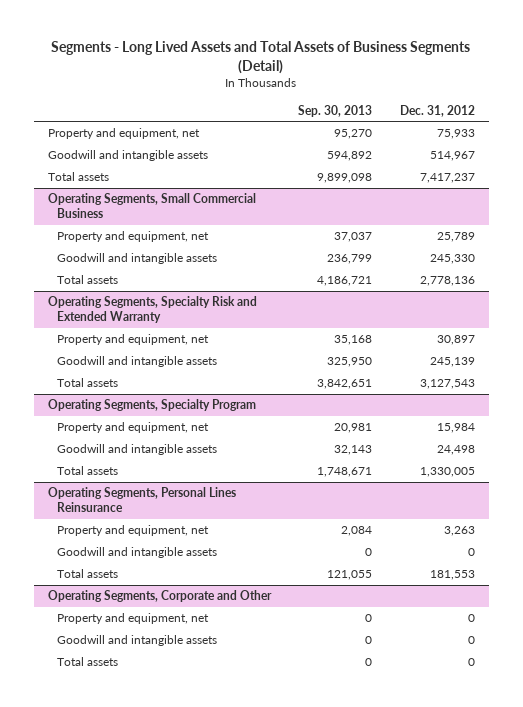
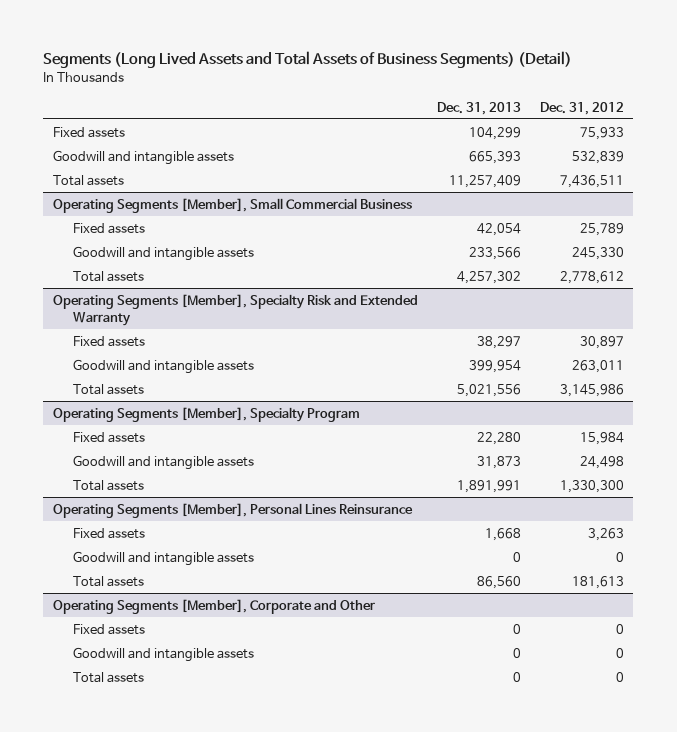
- Segments - Long Lived Assets and Total Assets of Business Segments (Detail)
+ Segments (Long Lived Assets and Total Assets of Business Segments) (Detail)
- | Sep. 30, 2013 | Dec. 31, 2012
+ | Dec. 31, 2013 | Dec. 31, 2012
- Property and equipment, net | 95,270 | 75,933
- Goodwill and intangible assets | 594,892 | 514,967
- Total assets | 9,899,098 | 7,417,237
- Operating Segments, Small Commercial Business
- Property and equipment, net | 37,037 | 25,789
+ Fixed assets | 104,299 | 75,933
+ Goodwill and intangible assets | 665,393 | 532,839
+ Total assets | 11,257,409 | 7,436,511
+ Operating Segments [Member], Small Commercial Business
+ Fixed assets | 42,054 | 25,789
- Total assets | 4,186,721 | 2,778,136
- Operating Segments, Specialty Risk and Extended Warranty
- Property and equipment, net | 35,168 | 30,897
- Goodwill and intangible assets | 325,950 | 245,139
- Total assets | 3,842,651 | 3,127,543
- Operating Segments, Specialty Program
- Property and equipment, net | 20,981 | 15,984
+ Total assets | 4,257,302 | 2,778,612
+ Operating Segments [Member], Specialty Risk and Extended Warranty
+ Fixed assets | 38,297 | 30,897
+ Goodwill and intangible assets | 399,954 | 263,011
+ Total assets | 5,021,556 | 3,145,986
+ Operating Segments [Member], Specialty Program
+ Fixed assets | 22,280 | 15,984
- Total assets | 1,748,671 | 1,330,005
- Operating Segments, Personal Lines Reinsurance
- Property and equipment, net | 2,084 | 3,263
+ Total assets | 1,891,991 | 1,330,300
+ Operating Segments [Member], Personal Lines Reinsurance
+ Fixed assets | 1,668 | 3,263
- Total assets | 121,055 | 181,553
- Operating Segments, Corporate and Other
- Property and equipment, net | 0 | 0
+ Total assets | 86,560 | 181,613
+ Operating Segments [Member], Corporate and Other
+ Fixed assets | 0 | 0

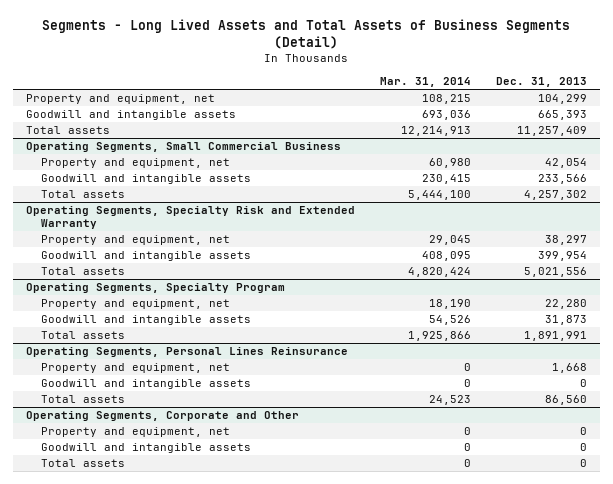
- Segments (Long Lived Assets and Total Assets of Business Segments) (Detail)
+ Segments - Long Lived Assets and Total Assets of Business Segments (Detail)
- | Dec. 31, 2013 | Dec. 31, 2012
+ | Mar. 31, 2014 | Dec. 31, 2013
- Fixed assets | 104,299 | 75,933
+ Property and equipment, net | 108,215 | 104,299
- Operating Segments [Member], Small Commercial Business
- Fixed assets | 42,054 | 25,789
+ Operating Segments, Small Commercial Business
+ Property and equipment, net | 60,980 | 42,054
- Operating Segments [Member], Specialty Risk and Extended Warranty
- Fixed assets | 38,297 | 30,897
+ Operating Segments, Specialty Risk and Extended Warranty
+ Property and equipment, net | 29,045 | 38,297
- Operating Segments [Member], Specialty Program
- Fixed assets | 22,280 | 15,984
+ Operating Segments, Specialty Program
+ Property and equipment, net | 18,190 | 22,280
- Operating Segments [Member], Personal Lines Reinsurance
- Fixed assets | 1,668 | 3,263
+ Operating Segments, Personal Lines Reinsurance
+ Property and equipment, net | 0 | 1,668
- Operating Segments [Member], Corporate and Other
- Fixed assets | 0 | 0
+ Operating Segments, Corporate and Other
+ Property and equipment, net | 0 | 0

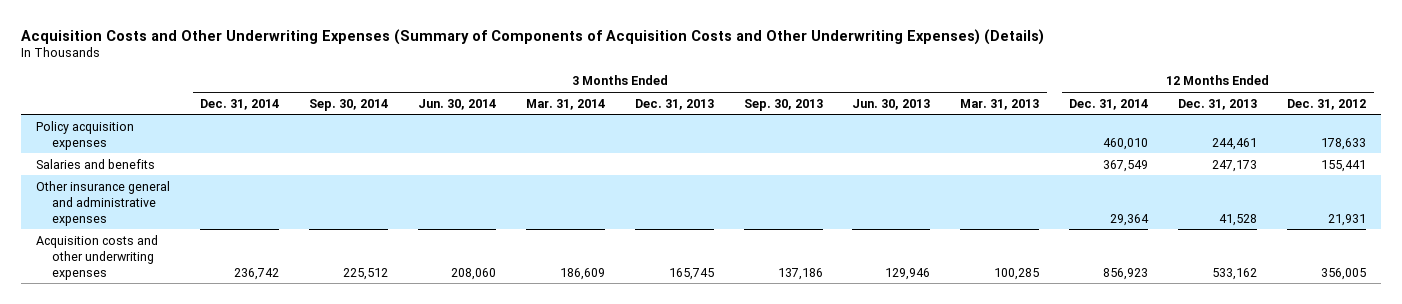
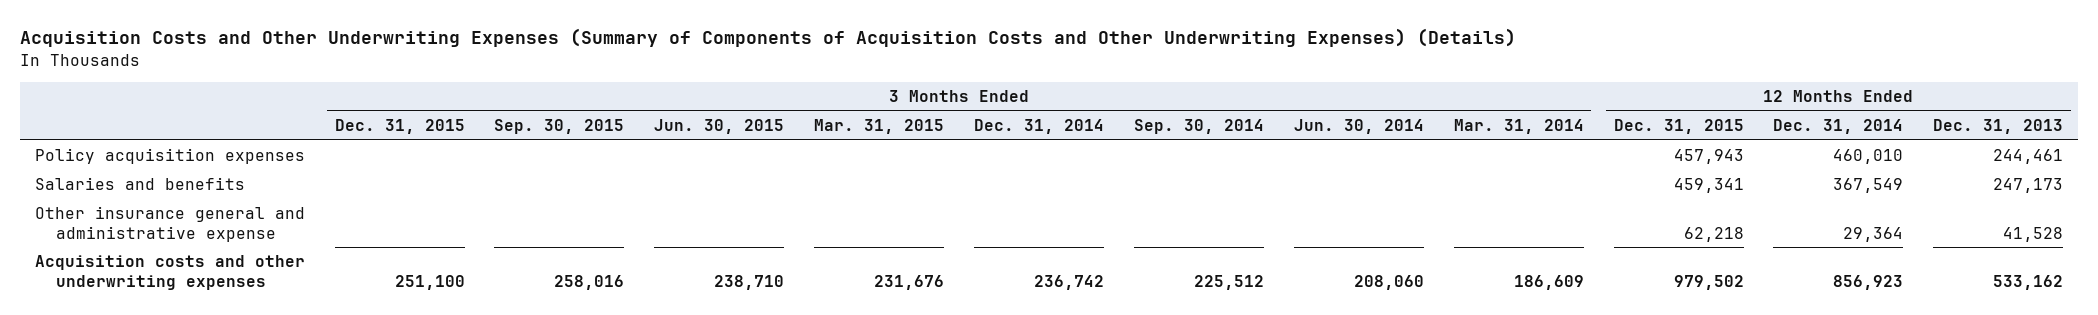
- | 3 Months Ended Dec. 31, 2014 | 3 Months Ended Sep. 30, 2014 | 3 Months Ended Jun. 30, 2014 | 3 Months Ended Mar. 31, 2014 | 3 Months Ended Dec. 31, 2013 | 3 Months Ended Sep. 30, 2013 | 3 Months Ended Jun. 30, 2013 | 3 Months Ended Mar. 31, 2013 | 12 Months Ended Dec. 31, 2014 | 12 Months Ended Dec. 31, 2013 | 12 Months Ended Dec. 31, 2012
+ | 3 Months Ended Dec. 31, 2015 | 3 Months Ended Sep. 30, 2015 | 3 Months Ended Jun. 30, 2015 | 3 Months Ended Mar. 31, 2015 | 3 Months Ended Dec. 31, 2014 | 3 Months Ended Sep. 30, 2014 | 3 Months Ended Jun. 30, 2014 | 3 Months Ended Mar. 31, 2014 | 12 Months Ended Dec. 31, 2015 | 12 Months Ended Dec. 31, 2014 | 12 Months Ended Dec. 31, 2013
- Other insurance general and administrative expenses | | | | | | | | | 29,364 | 41,528 | 21,931
+ Other insurance general and administrative expense | | | | | | | | | 62,218 | 29,364 | 41,528

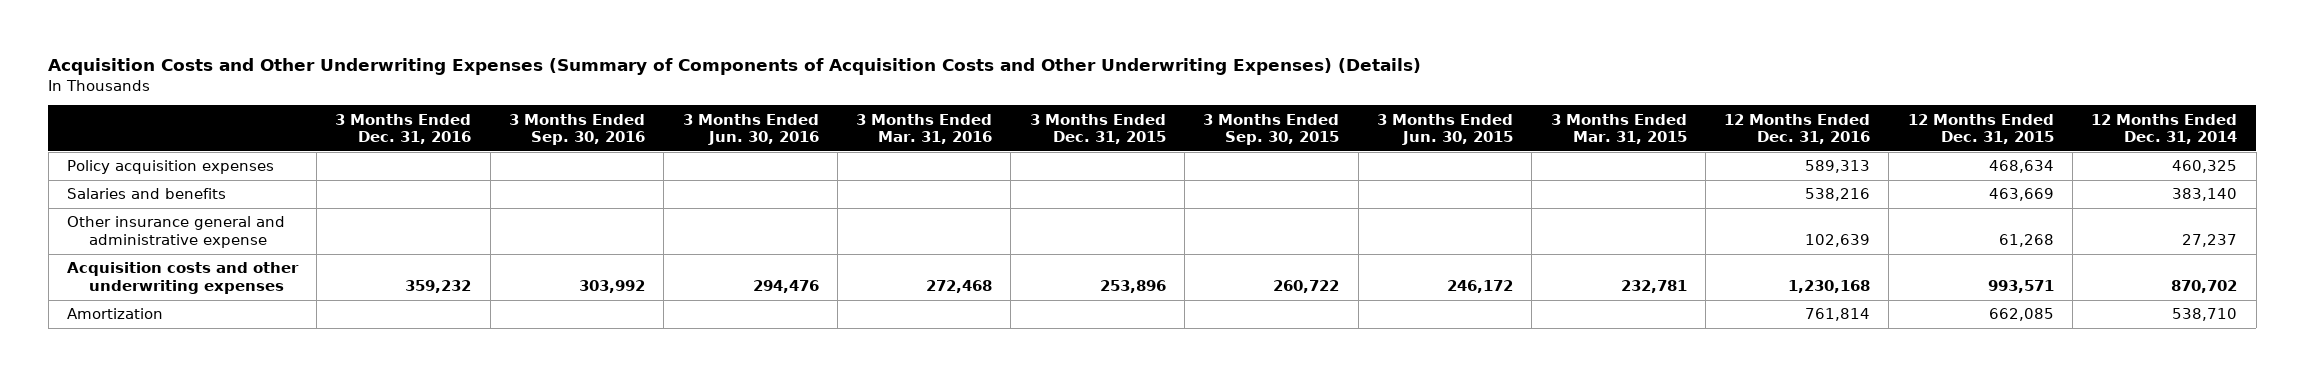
- | 3 Months Ended Dec. 31, 2015 | 3 Months Ended Sep. 30, 2015 | 3 Months Ended Jun. 30, 2015 | 3 Months Ended Mar. 31, 2015 | 3 Months Ended Dec. 31, 2014 | 3 Months Ended Sep. 30, 2014 | 3 Months Ended Jun. 30, 2014 | 3 Months Ended Mar. 31, 2014 | 12 Months Ended Dec. 31, 2015 | 12 Months Ended Dec. 31, 2014 | 12 Months Ended Dec. 31, 2013
+ | 3 Months Ended Dec. 31, 2016 | 3 Months Ended Sep. 30, 2016 | 3 Months Ended Jun. 30, 2016 | 3 Months Ended Mar. 31, 2016 | 3 Months Ended Dec. 31, 2015 | 3 Months Ended Sep. 30, 2015 | 3 Months Ended Jun. 30, 2015 | 3 Months Ended Mar. 31, 2015 | 12 Months Ended Dec. 31, 2016 | 12 Months Ended Dec. 31, 2015 | 12 Months Ended Dec. 31, 2014
- Policy acquisition expenses | | | | | | | | | 457,943 | 460,010 | 244,461
- Salaries and benefits | | | | | | | | | 459,341 | 367,549 | 247,173
- Other insurance general and administrative expense | | | | | | | | | 62,218 | 29,364 | 41,528
- Acquisition costs and other underwriting expenses | 251,100 | 258,016 | 238,710 | 231,676 | 236,742 | 225,512 | 208,060 | 186,609 | 979,502 | 856,923 | 533,162
+ Policy acquisition expenses | | | | | | | | | 589,313 | 468,634 | 460,325
+ Salaries and benefits | | | | | | | | | 538,216 | 463,669 | 383,140
+ Other insurance general and administrative expense | | | | | | | | | 102,639 | 61,268 | 27,237
+ Acquisition costs and other underwriting expenses | 359,232 | 303,992 | 294,476 | 272,468 | 253,896 | 260,722 | 246,172 | 232,781 | 1,230,168 | 993,571 | 870,702
+ Amortization | | | | | | | | | 761,814 | 662,085 | 538,710

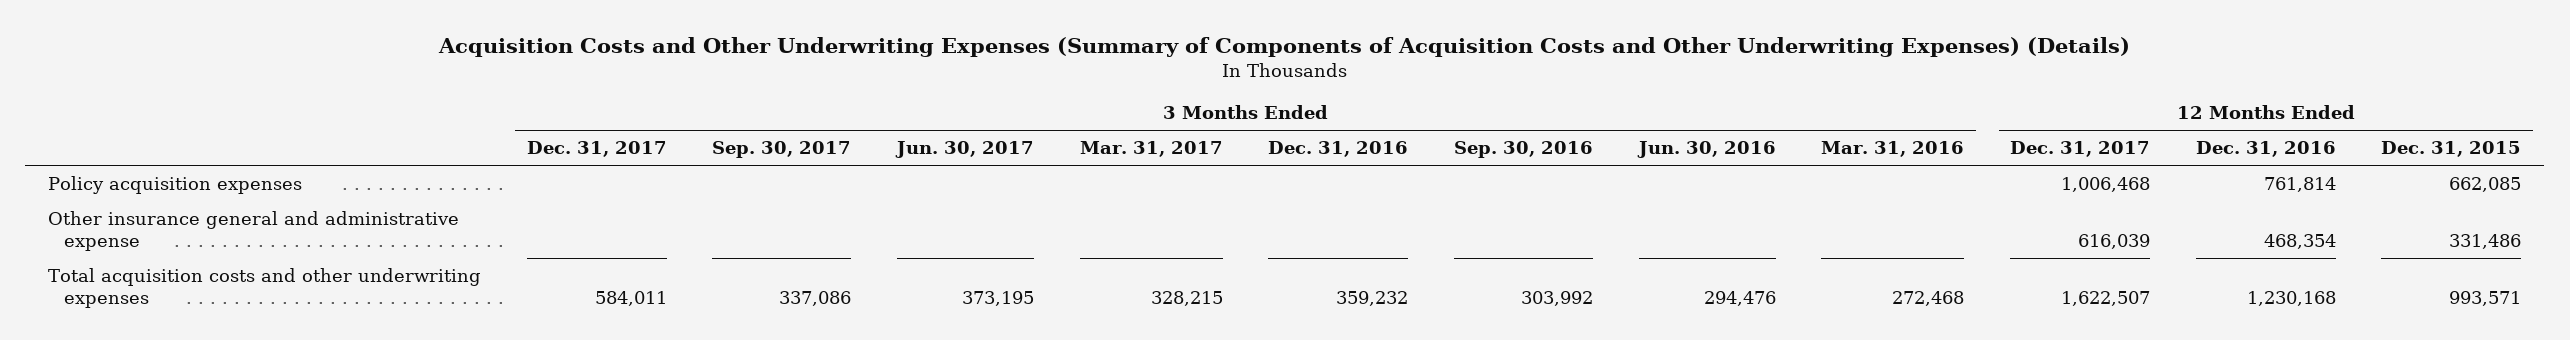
- | 3 Months Ended Dec. 31, 2016 | 3 Months Ended Sep. 30, 2016 | 3 Months Ended Jun. 30, 2016 | 3 Months Ended Mar. 31, 2016 | 3 Months Ended Dec. 31, 2015 | 3 Months Ended Sep. 30, 2015 | 3 Months Ended Jun. 30, 2015 | 3 Months Ended Mar. 31, 2015 | 12 Months Ended Dec. 31, 2016 | 12 Months Ended Dec. 31, 2015 | 12 Months Ended Dec. 31, 2014
+ | 3 Months Ended Dec. 31, 2017 | 3 Months Ended Sep. 30, 2017 | 3 Months Ended Jun. 30, 2017 | 3 Months Ended Mar. 31, 2017 | 3 Months Ended Dec. 31, 2016 | 3 Months Ended Sep. 30, 2016 | 3 Months Ended Jun. 30, 2016 | 3 Months Ended Mar. 31, 2016 | 12 Months Ended Dec. 31, 2017 | 12 Months Ended Dec. 31, 2016 | 12 Months Ended Dec. 31, 2015
- Policy acquisition expenses | | | | | | | | | 589,313 | 468,634 | 460,325
- Salaries and benefits | | | | | | | | | 538,216 | 463,669 | 383,140
- Other insurance general and administrative expense | | | | | | | | | 102,639 | 61,268 | 27,237
- Acquisition costs and other underwriting expenses | 359,232 | 303,992 | 294,476 | 272,468 | 253,896 | 260,722 | 246,172 | 232,781 | 1,230,168 | 993,571 | 870,702
- Amortization | | | | | | | | | 761,814 | 662,085 | 538,710
+ Policy acquisition expenses | | | | | | | | | 1,006,468 | 761,814 | 662,085
+ Other insurance general and administrative expense | | | | | | | | | 616,039 | 468,354 | 331,486
+ Total acquisition costs and other underwriting expenses | 584,011 | 337,086 | 373,195 | 328,215 | 359,232 | 303,992 | 294,476 | 272,468 | 1,622,507 | 1,230,168 | 993,571

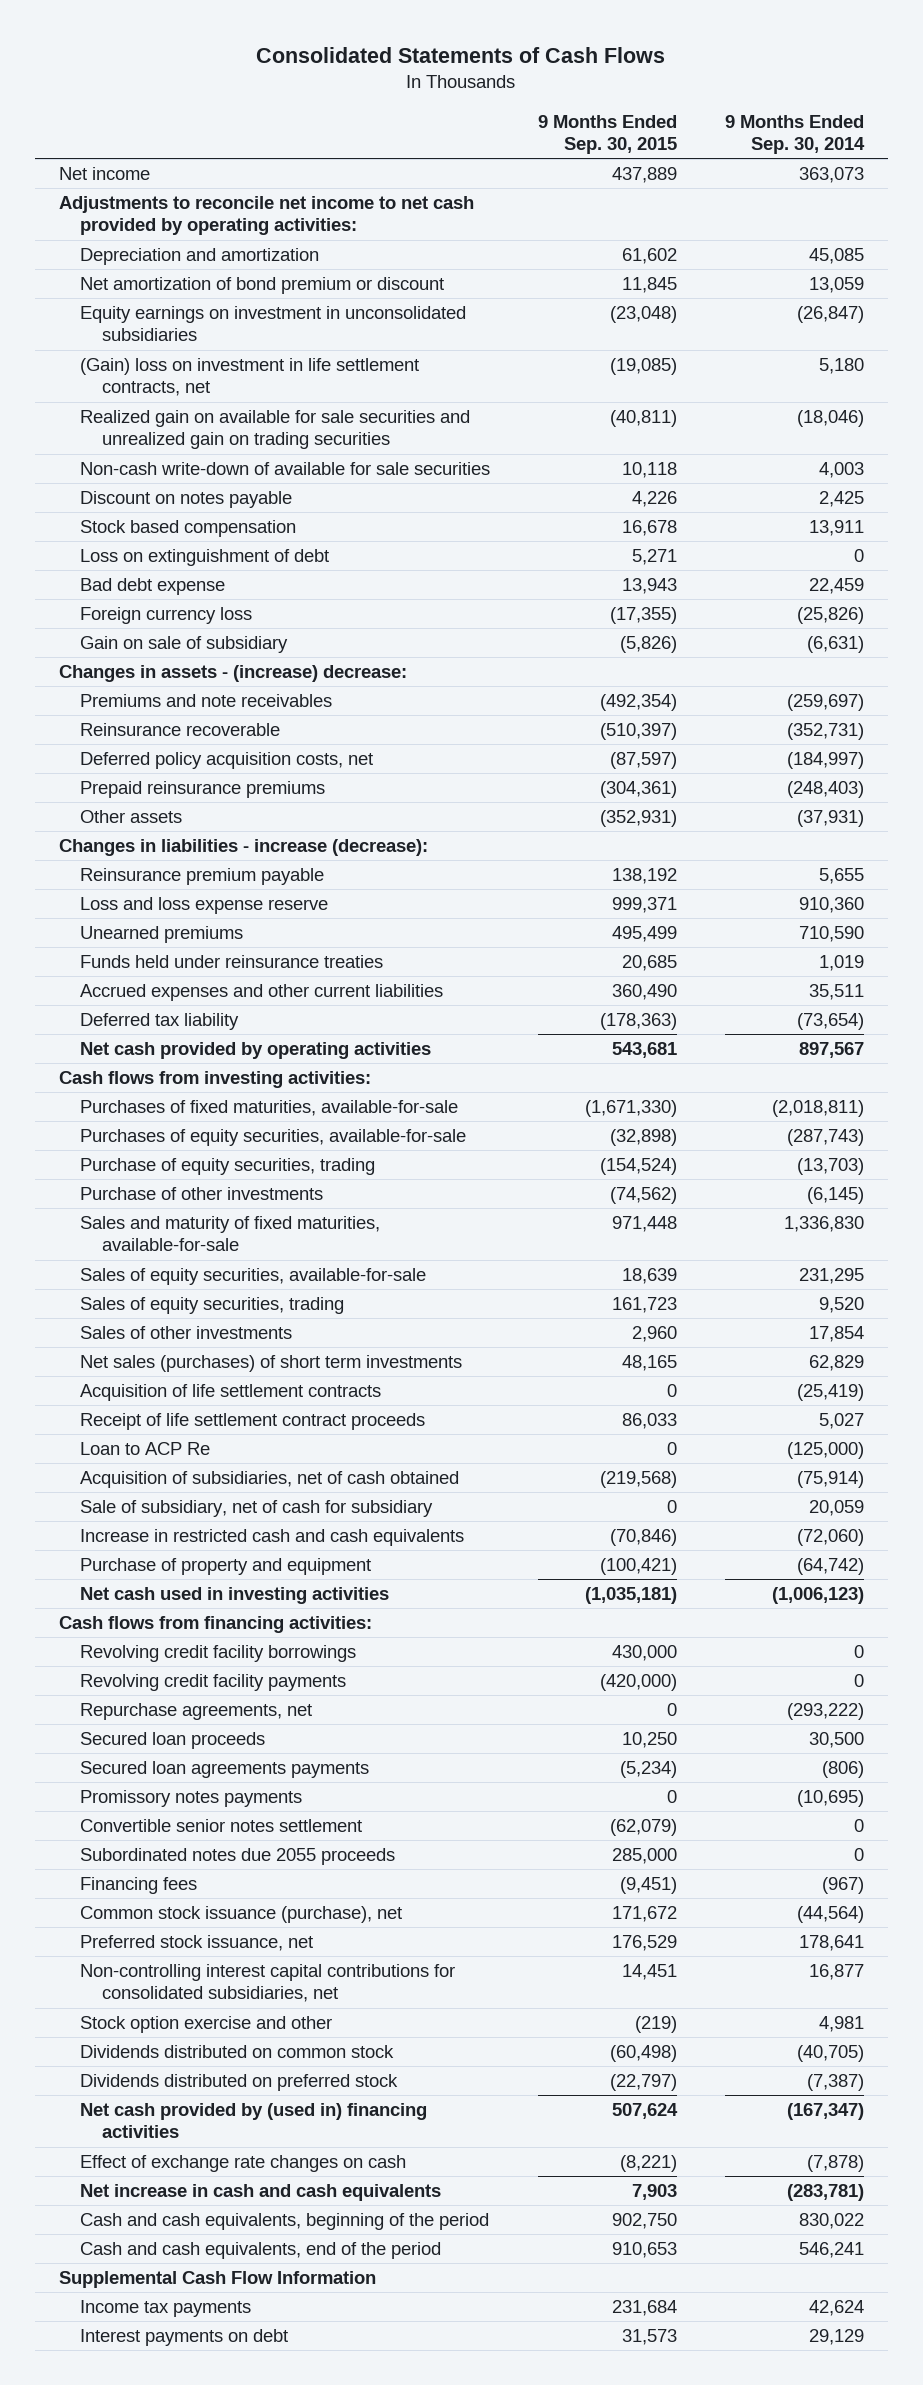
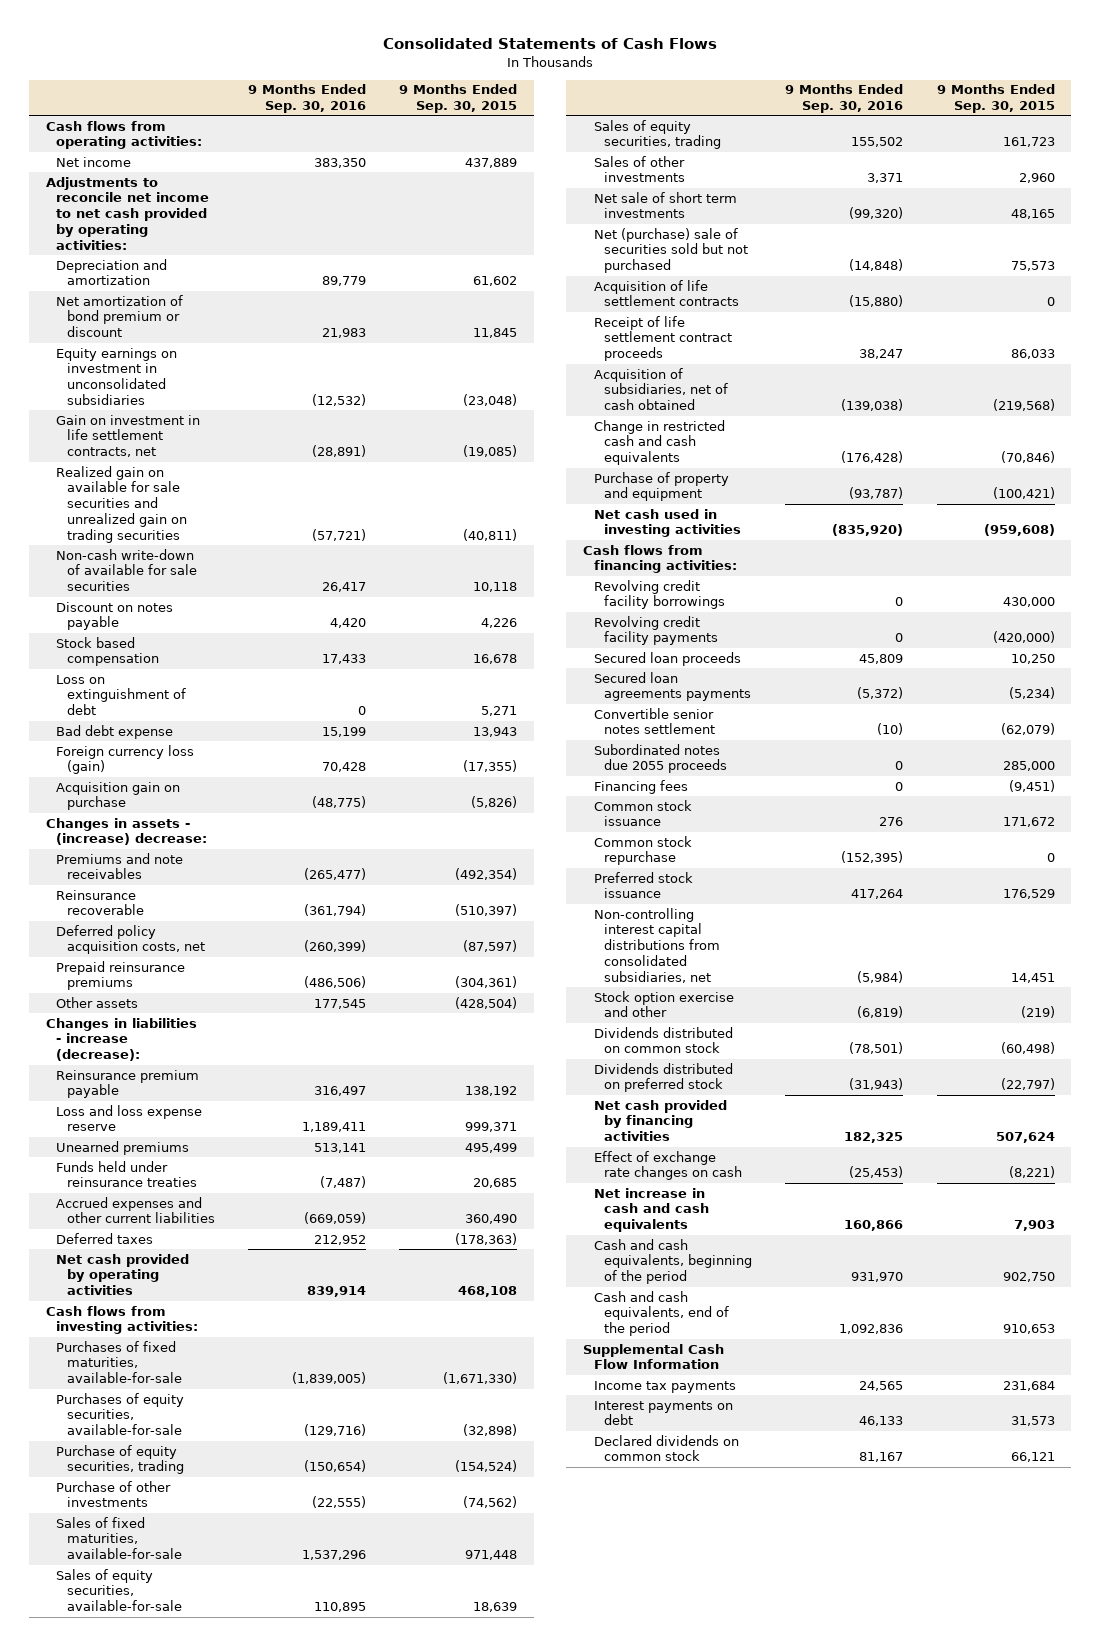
- | 9 Months Ended Sep. 30, 2015 | 9 Months Ended Sep. 30, 2014
+ | 9 Months Ended Sep. 30, 2016 | 9 Months Ended Sep. 30, 2015
+ Cash flows from operating activities:
- (Gain) loss on investment in life settlement contracts, net | (19,085) | 5,180
+ Gain on investment in life settlement contracts, net | (28,891) | (19,085)
- Foreign currency loss | (17,355) | (25,826)
- Gain on sale of subsidiary | (5,826) | (6,631)
+ Foreign currency loss (gain) | 70,428 | (17,355)
+ Acquisition gain on purchase | (48,775) | (5,826)
- Other assets | (352,931) | (37,931)
+ Other assets | 177,545 | (428,504)
- Deferred tax liability | (178,363) | (73,654)
- Net cash provided by operating activities | 543,681 | 897,567
+ Deferred taxes | 212,952 | (178,363)
+ Net cash provided by operating activities | 839,914 | 468,108
- Sales and maturity of fixed maturities, available-for-sale | 971,448 | 1,336,830
+ Sales of fixed maturities, available-for-sale | 1,537,296 | 971,448
- Net sales (purchases) of short term investments | 48,165 | 62,829
+ Net sale of short term investments | (99,320) | 48,165
+ Net (purchase) sale of securities sold but not purchased | (14,848) | 75,573
- Loan to ACP Re | 0 | (125,000)
- Sale of subsidiary, net of cash for subsidiary | 0 | 20,059
- Increase in restricted cash and cash equivalents | (70,846) | (72,060)
+ Change in restricted cash and cash equivalents | (176,428) | (70,846)
- Net cash used in investing activities | (1,035,181) | (1,006,123)
+ Net cash used in investing activities | (835,920) | (959,608)
- Repurchase agreements, net | 0 | (293,222)
- Promissory notes payments | 0 | (10,695)
- Common stock issuance (purchase), net | 171,672 | (44,564)
- Preferred stock issuance, net | 176,529 | 178,641
- Non-controlling interest capital contributions for consolidated subsidiaries, net | 14,451 | 16,877
+ Common stock issuance | 276 | 171,672
+ Common stock repurchase | (152,395) | 0
+ Preferred stock issuance | 417,264 | 176,529
+ Non-controlling interest capital distributions from consolidated subsidiaries, net | (5,984) | 14,451
- Net cash provided by (used in) financing activities | 507,624 | (167,347)
+ Net cash provided by financing activities | 182,325 | 507,624
+ Declared dividends on common stock | 81,167 | 66,121

